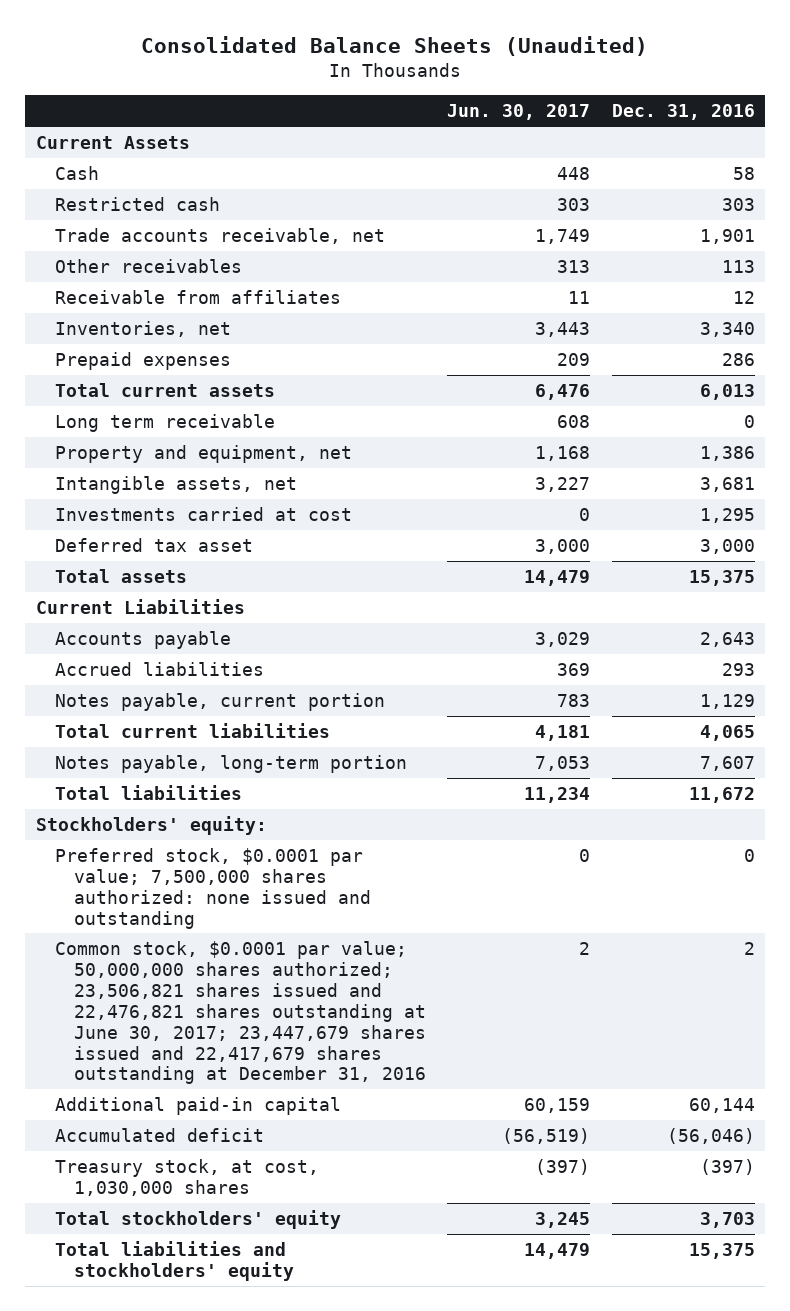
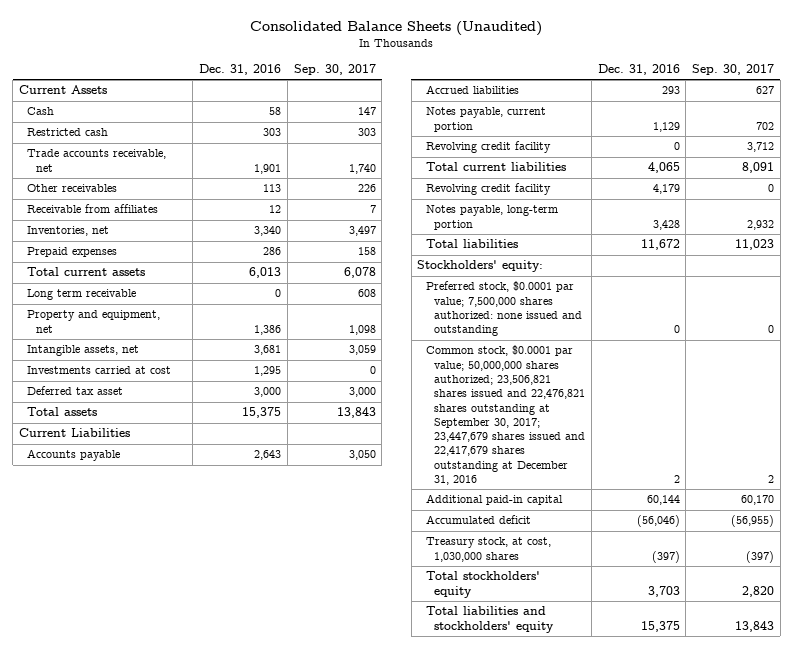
- | Jun. 30, 2017 | Dec. 31, 2016
+ | Dec. 31, 2016 | Sep. 30, 2017
+ Revolving credit facility | 0 | 3,712
- Notes payable, long-term portion | 7,053 | 7,607
+ Revolving credit facility | 4,179 | 0
+ Notes payable, long-term portion | 3,428 | 2,932
- Common stock, $0.0001 par value; 50,000,000 shares authorized; 23,506,821 shares issued and 22,476,821 shares outstanding at June 30, 2017; 23,447,679 shares issued and 22,417,679 shares outstanding at December 31, 2016 | 2 | 2
+ Common stock, $0.0001 par value; 50,000,000 shares authorized; 23,506,821 shares issued and 22,476,821 shares outstanding at September 30, 2017; 23,447,679 shares issued and 22,417,679 shares outstanding at December 31, 2016 | 2 | 2

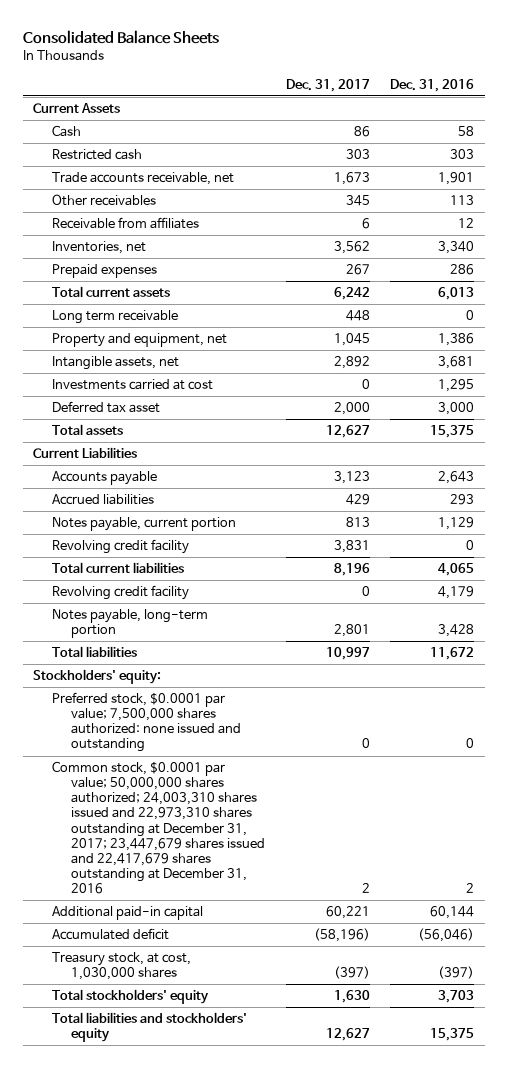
- Consolidated Balance Sheets (Unaudited)
+ Consolidated Balance Sheets
- | Dec. 31, 2016 | Sep. 30, 2017
+ | Dec. 31, 2017 | Dec. 31, 2016
- Common stock, $0.0001 par value; 50,000,000 shares authorized; 23,506,821 shares issued and 22,476,821 shares outstanding at September 30, 2017; 23,447,679 shares issued and 22,417,679 shares outstanding at December 31, 2016 | 2 | 2
+ Common stock, $0.0001 par value; 50,000,000 shares authorized; 24,003,310 shares issued and 22,973,310 shares outstanding at December 31, 2017; 23,447,679 shares issued and 22,417,679 shares outstanding at December 31, 2016 | 2 | 2

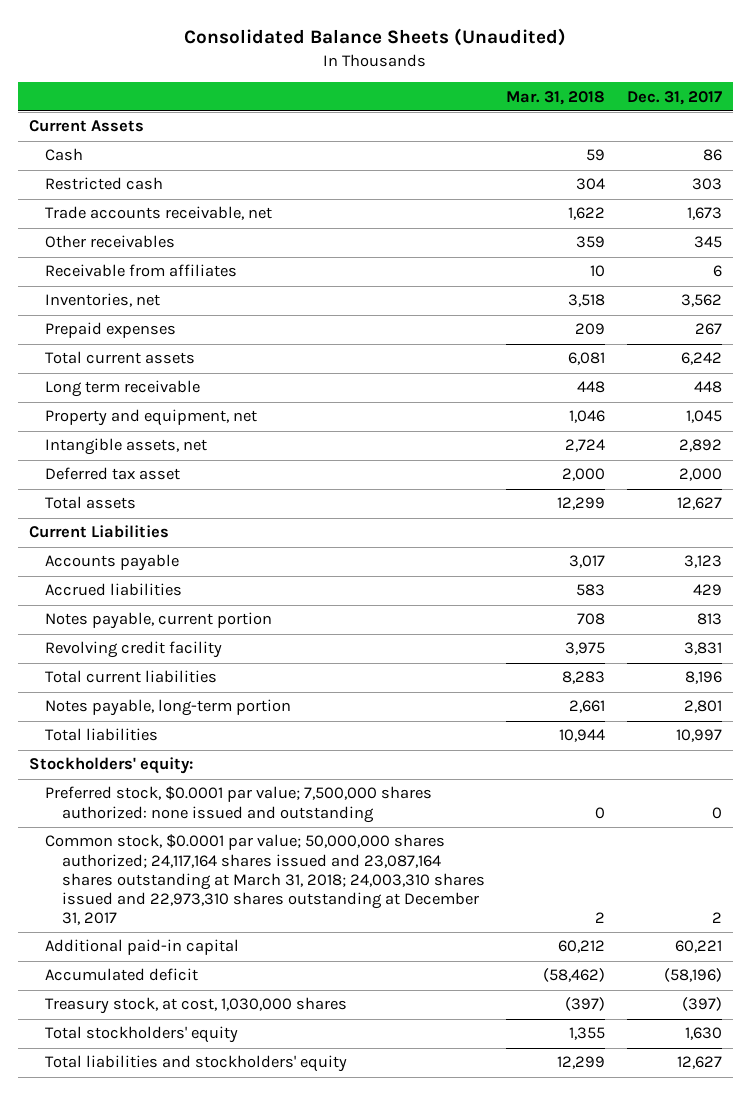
- Consolidated Balance Sheets
+ Consolidated Balance Sheets (Unaudited)
- | Dec. 31, 2017 | Dec. 31, 2016
+ | Mar. 31, 2018 | Dec. 31, 2017
- Investments carried at cost | 0 | 1,295
- Revolving credit facility | 0 | 4,179
- Common stock, $0.0001 par value; 50,000,000 shares authorized; 24,003,310 shares issued and 22,973,310 shares outstanding at December 31, 2017; 23,447,679 shares issued and 22,417,679 shares outstanding at December 31, 2016 | 2 | 2
+ Common stock, $0.0001 par value; 50,000,000 shares authorized; 24,117,164 shares issued and 23,087,164 shares outstanding at March 31, 2018; 24,003,310 shares issued and 22,973,310 shares outstanding at December 31, 2017 | 2 | 2

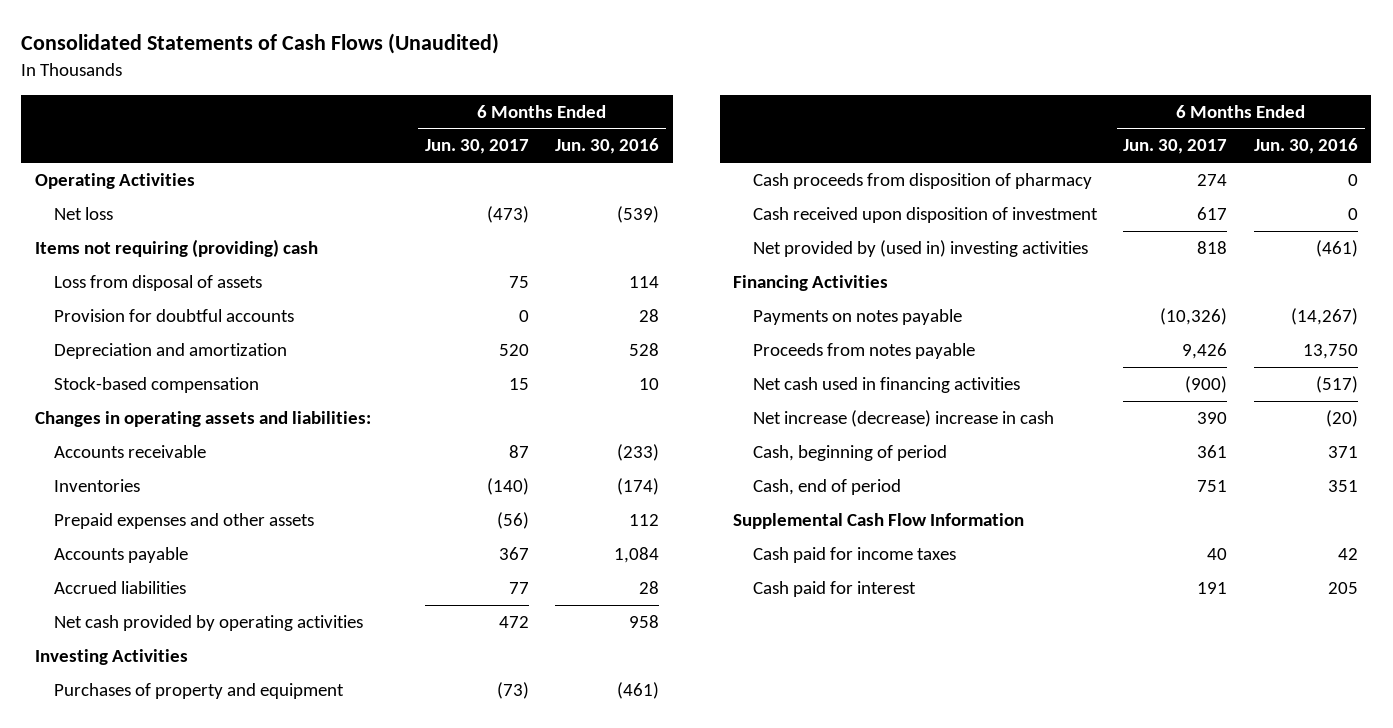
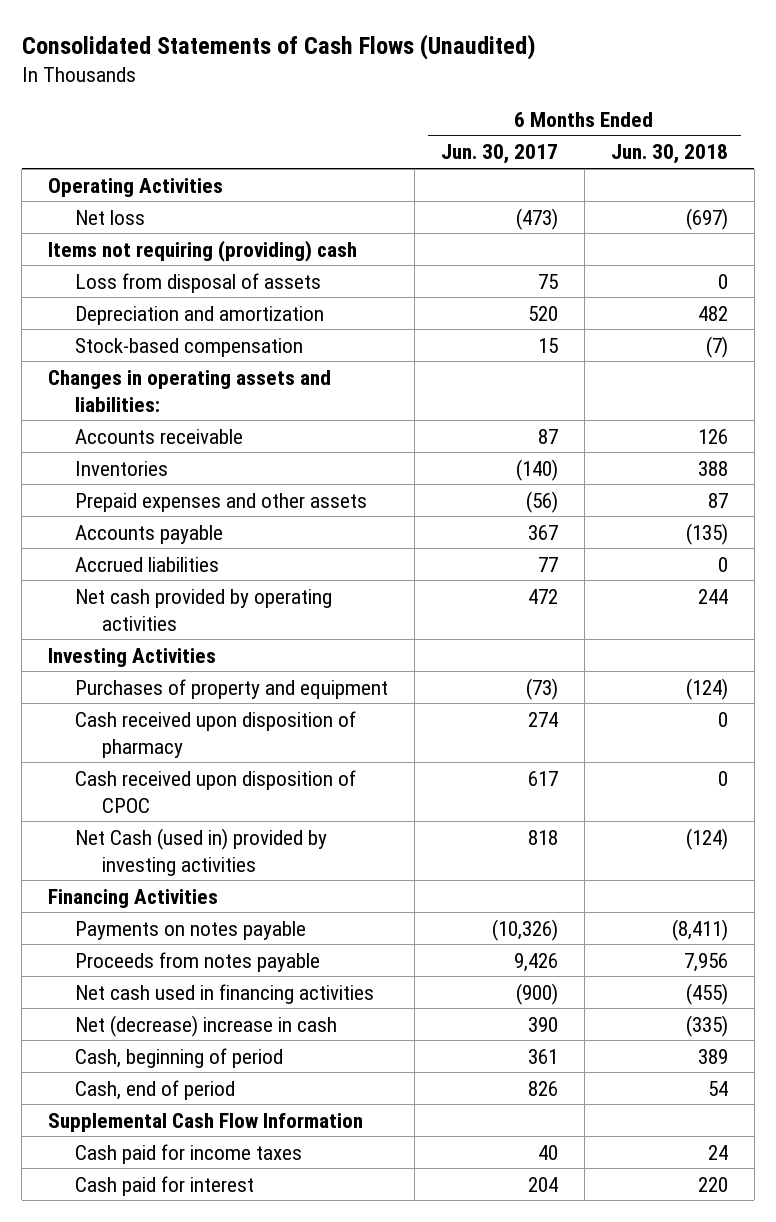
- | 6 Months Ended Jun. 30, 2017 | 6 Months Ended Jun. 30, 2016
+ | 6 Months Ended Jun. 30, 2017 | 6 Months Ended Jun. 30, 2018
- Provision for doubtful accounts | 0 | 28
- Cash proceeds from disposition of pharmacy | 274 | 0
- Cash received upon disposition of investment | 617 | 0
- Net provided by (used in) investing activities | 818 | (461)
+ Cash received upon disposition of pharmacy | 274 | 0
+ Cash received upon disposition of CPOC | 617 | 0
+ Net Cash (used in) provided by investing activities | 818 | (124)
- Net increase (decrease) increase in cash | 390 | (20)
+ Net (decrease) increase in cash | 390 | (335)
- Cash, end of period | 751 | 351
+ Cash, end of period | 826 | 54
- Cash paid for interest | 191 | 205
+ Cash paid for interest | 204 | 220

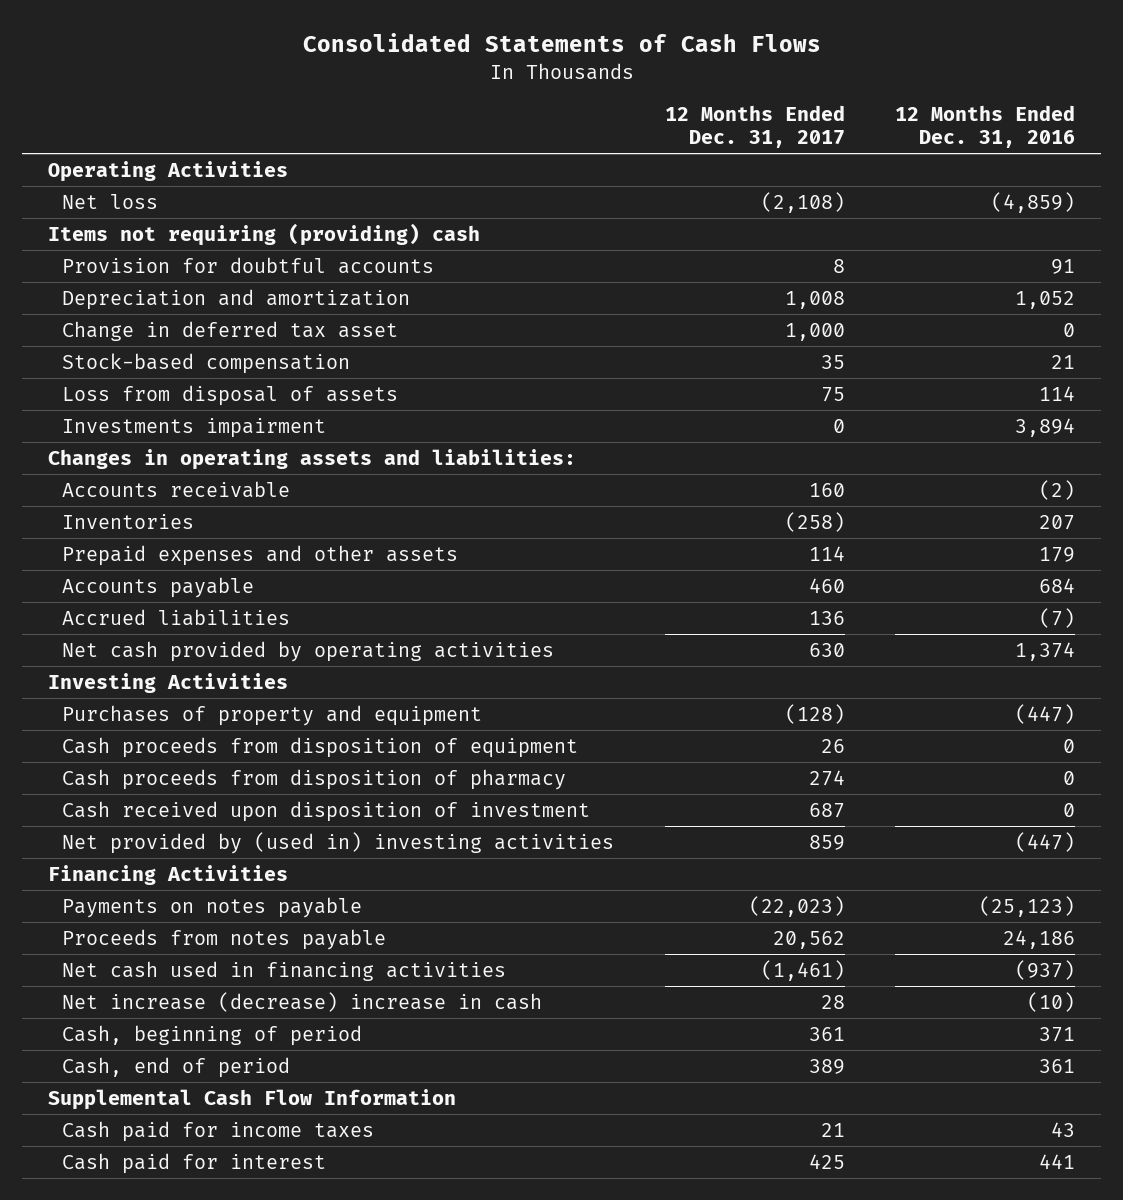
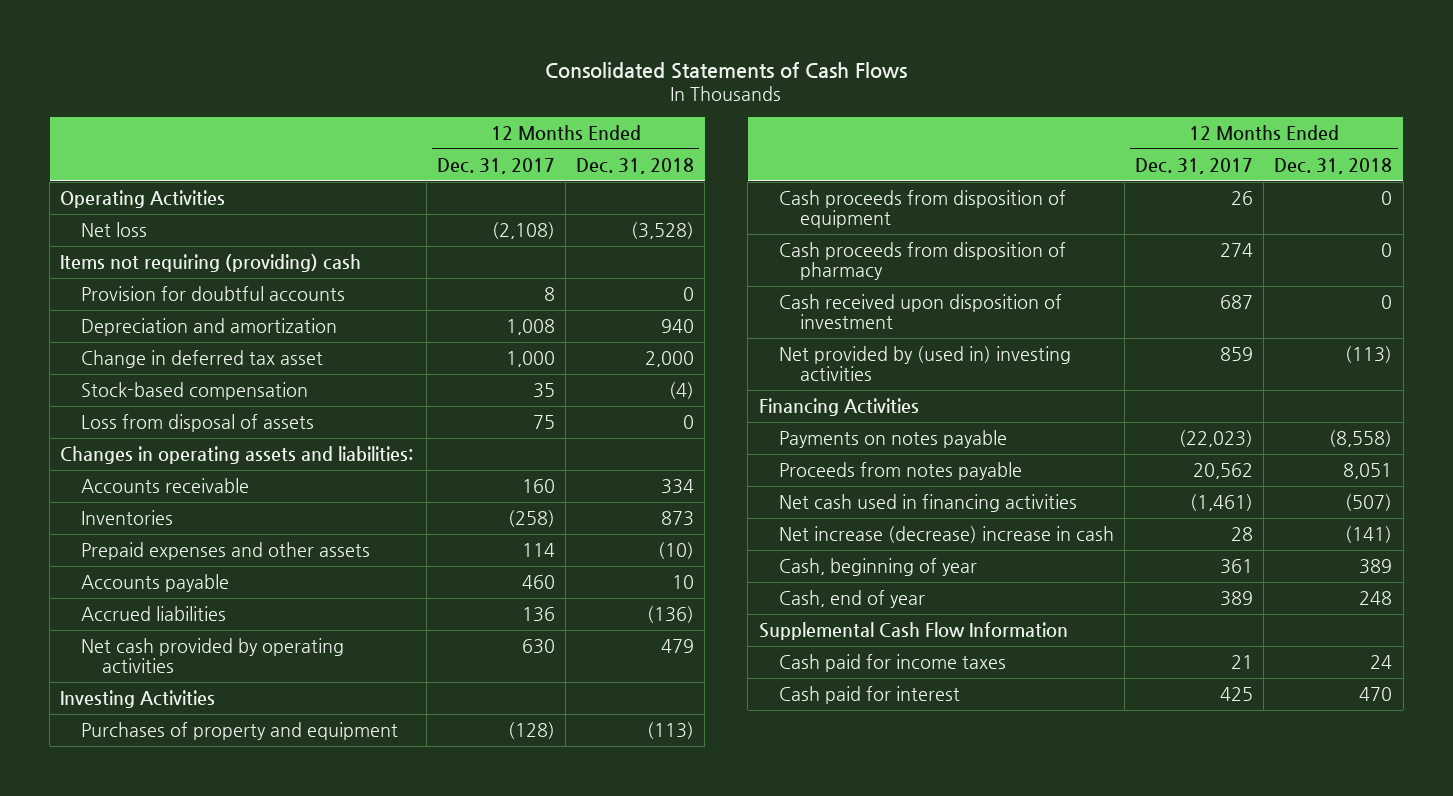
- | 12 Months Ended Dec. 31, 2017 | 12 Months Ended Dec. 31, 2016
+ | 12 Months Ended Dec. 31, 2017 | 12 Months Ended Dec. 31, 2018
- Investments impairment | 0 | 3,894
- Cash, beginning of period | 361 | 371
- Cash, end of period | 389 | 361
+ Cash, beginning of year | 361 | 389
+ Cash, end of year | 389 | 248

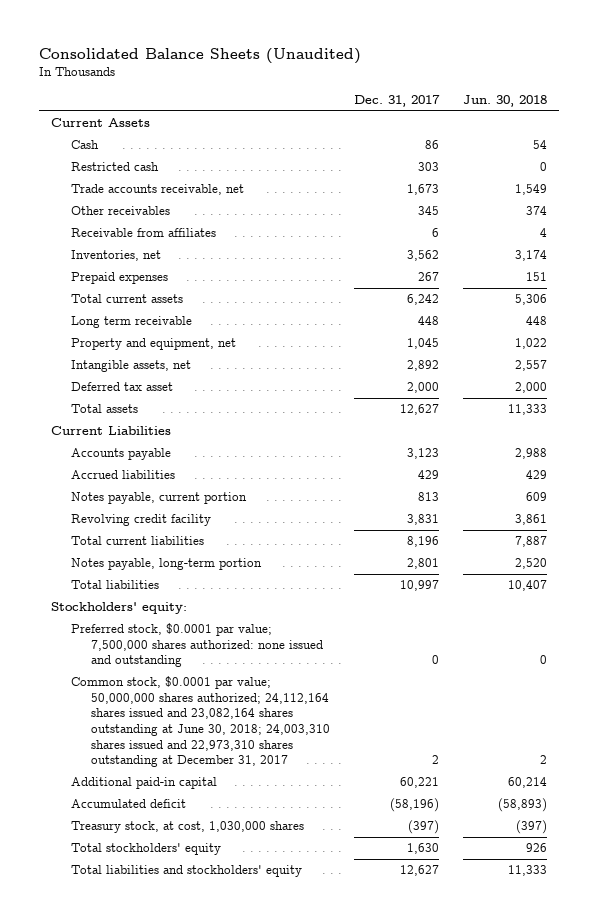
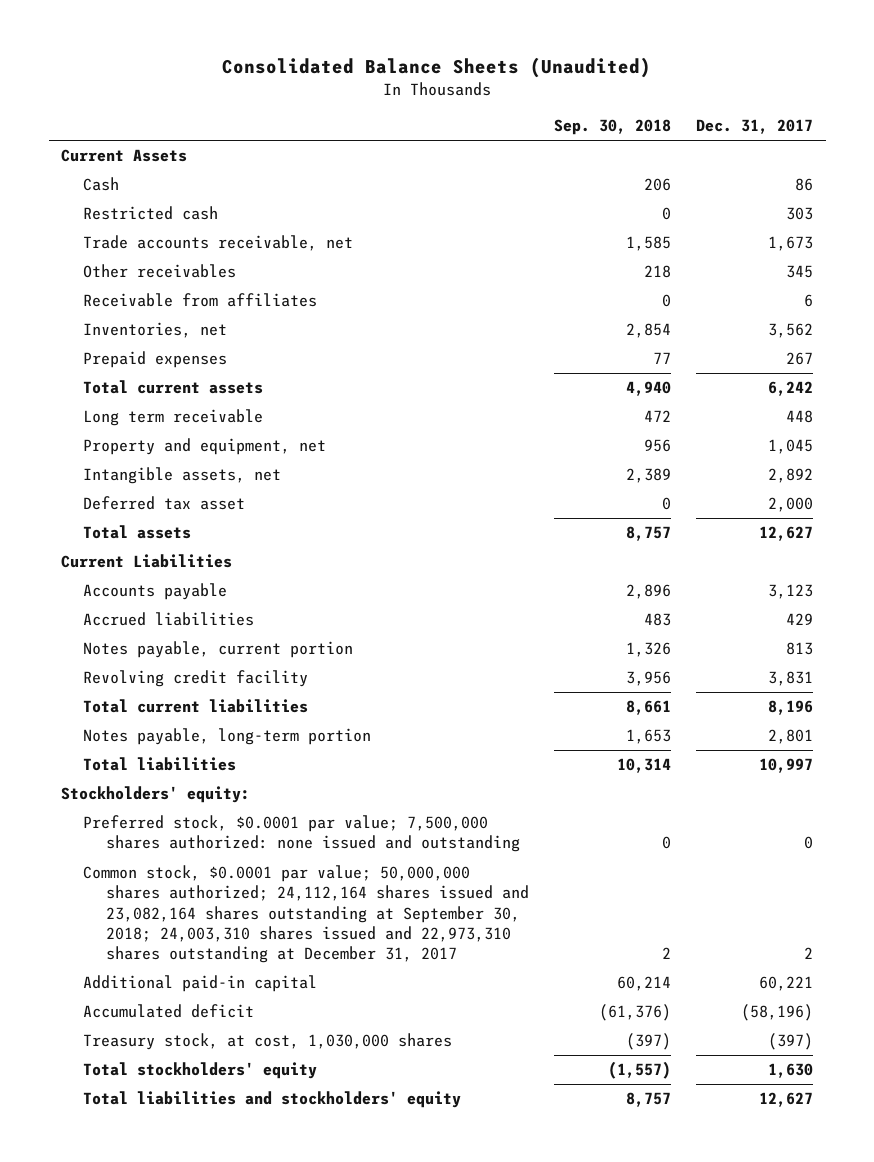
- | Dec. 31, 2017 | Jun. 30, 2018
+ | Sep. 30, 2018 | Dec. 31, 2017
- Common stock, $0.0001 par value; 50,000,000 shares authorized; 24,112,164 shares issued and 23,082,164 shares outstanding at June 30, 2018; 24,003,310 shares issued and 22,973,310 shares outstanding at December 31, 2017 | 2 | 2
+ Common stock, $0.0001 par value; 50,000,000 shares authorized; 24,112,164 shares issued and 23,082,164 shares outstanding at September 30, 2018; 24,003,310 shares issued and 22,973,310 shares outstanding at December 31, 2017 | 2 | 2

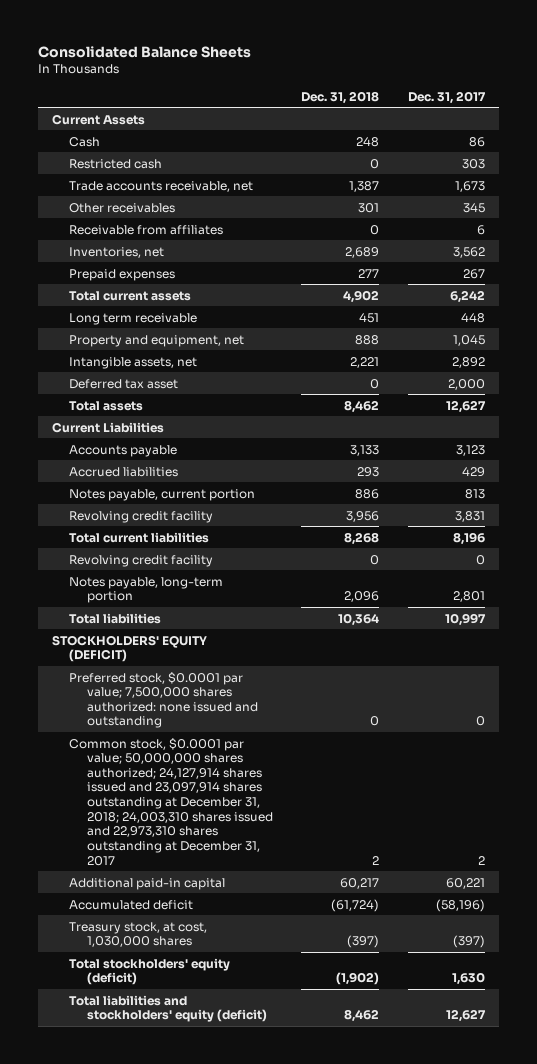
- Consolidated Balance Sheets (Unaudited)
+ Consolidated Balance Sheets
- | Sep. 30, 2018 | Dec. 31, 2017
+ | Dec. 31, 2018 | Dec. 31, 2017
+ Revolving credit facility | 0 | 0
- Stockholders' equity:
+ STOCKHOLDERS' EQUITY (DEFICIT)
- Common stock, $0.0001 par value; 50,000,000 shares authorized; 24,112,164 shares issued and 23,082,164 shares outstanding at September 30, 2018; 24,003,310 shares issued and 22,973,310 shares outstanding at December 31, 2017 | 2 | 2
+ Common stock, $0.0001 par value; 50,000,000 shares authorized; 24,127,914 shares issued and 23,097,914 shares outstanding at December 31, 2018; 24,003,310 shares issued and 22,973,310 shares outstanding at December 31, 2017 | 2 | 2
- Total stockholders' equity | (1,557) | 1,630
- Total liabilities and stockholders' equity | 8,757 | 12,627
+ Total stockholders' equity (deficit) | (1,902) | 1,630
+ Total liabilities and stockholders' equity (deficit) | 8,462 | 12,627

